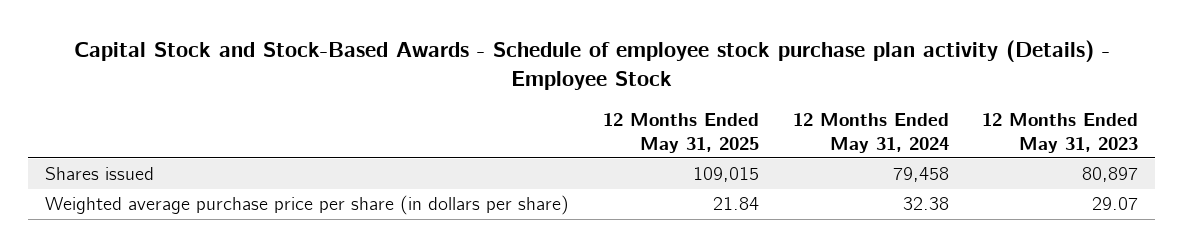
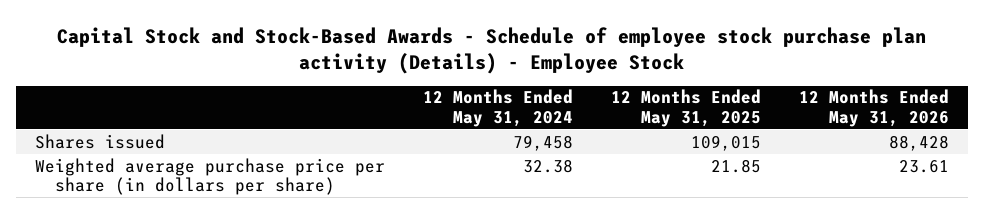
- | 12 Months Ended May 31, 2025 | 12 Months Ended May 31, 2024 | 12 Months Ended May 31, 2023
+ | 12 Months Ended May 31, 2024 | 12 Months Ended May 31, 2025 | 12 Months Ended May 31, 2026
- Weighted average purchase price per share (in dollars per share) | 21.84 | 32.38 | 29.07
+ Weighted average purchase price per share (in dollars per share) | 32.38 | 21.85 | 23.61

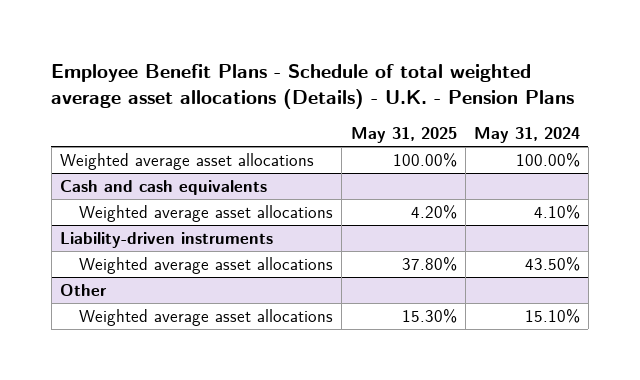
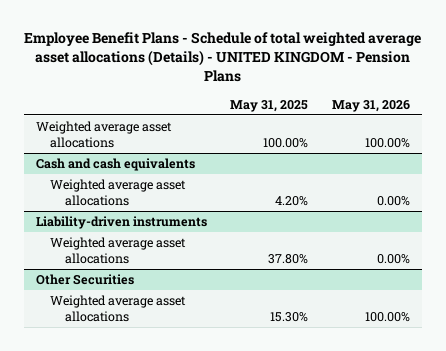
- Employee Benefit Plans - Schedule of total weighted average asset allocations (Details) - U.K. - Pension Plans
+ Employee Benefit Plans - Schedule of total weighted average asset allocations (Details) - UNITED KINGDOM - Pension Plans
- | May 31, 2025 | May 31, 2024
+ | May 31, 2025 | May 31, 2026
- Other
+ Other Securities

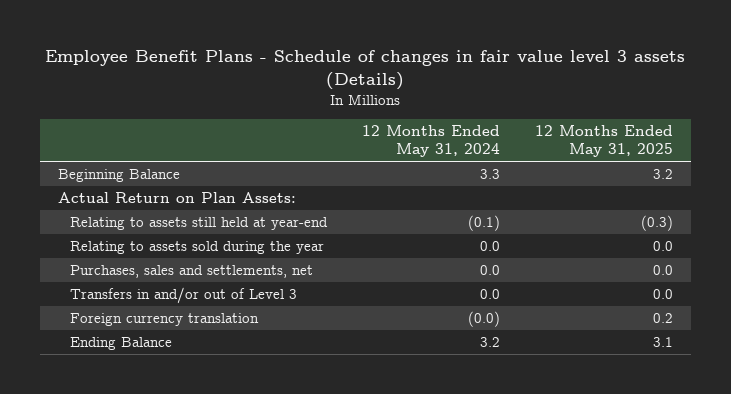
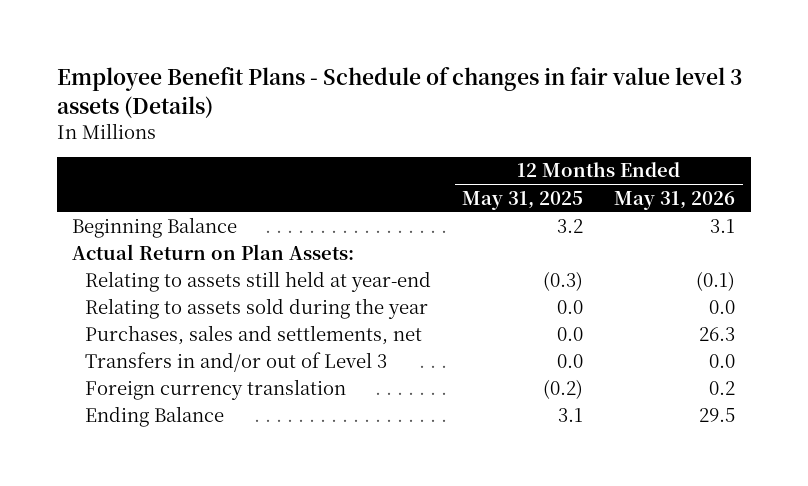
- | 12 Months Ended May 31, 2024 | 12 Months Ended May 31, 2025
+ | 12 Months Ended May 31, 2025 | 12 Months Ended May 31, 2026
- Foreign currency translation | (0.0) | 0.2
+ Foreign currency translation | (0.2) | 0.2

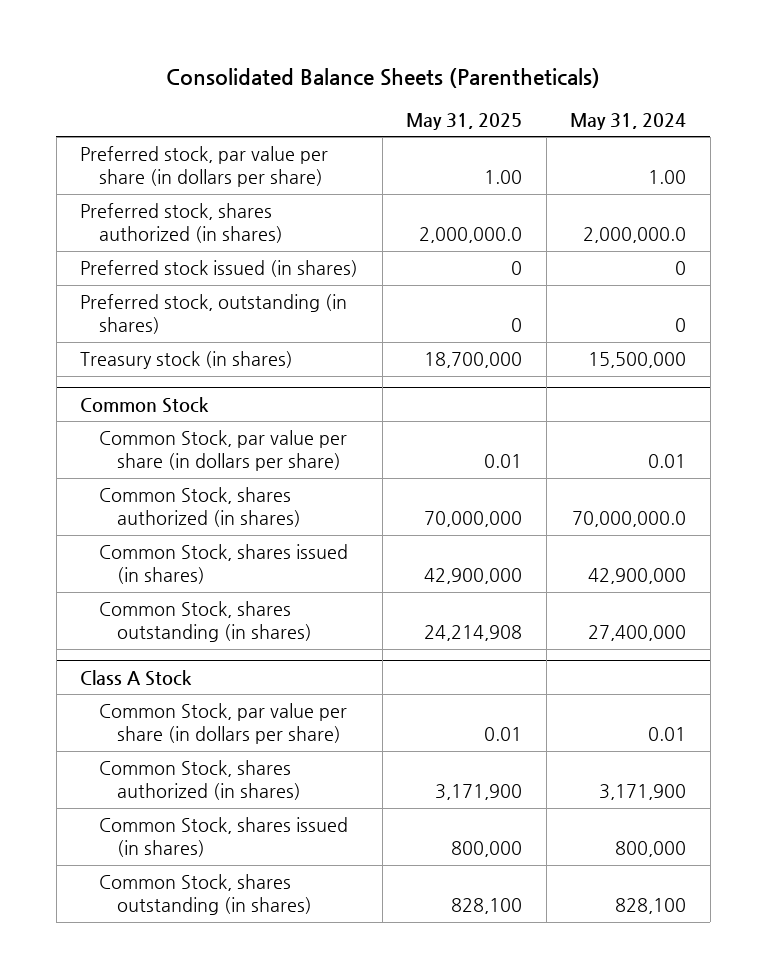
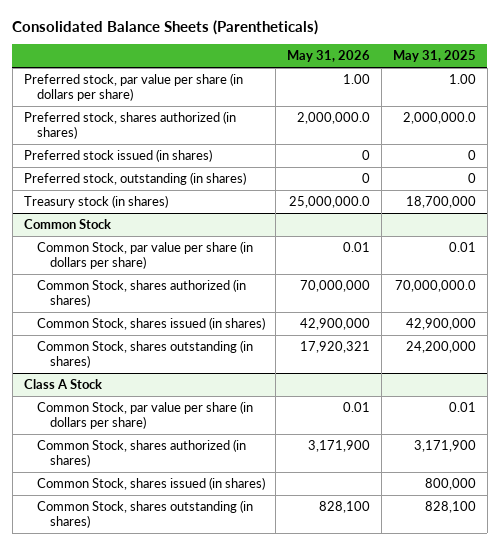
- | May 31, 2025 | May 31, 2024
+ | May 31, 2026 | May 31, 2025
@ Common Stock
- Common Stock, shares authorized (in shares) | 70,000,000 | 70,000,000.0
+ Common Stock, shares authorized (in shares) | 70,000,000 | 70,000,000.0
- Common Stock, shares outstanding (in shares) | 24,214,908 | 27,400,000
+ Common Stock, shares outstanding (in shares) | 17,920,321 | 24,200,000

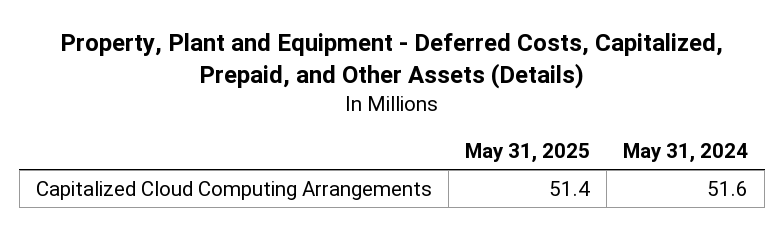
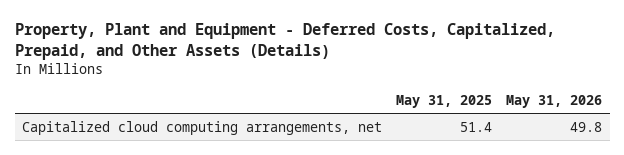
- | May 31, 2025 | May 31, 2024
+ | May 31, 2025 | May 31, 2026
- Capitalized Cloud Computing Arrangements | 51.4 | 51.6
+ Capitalized cloud computing arrangements, net | 51.4 | 49.8

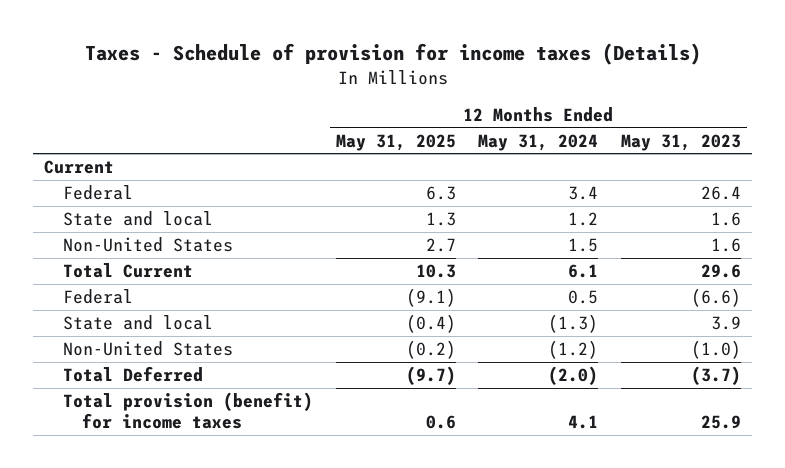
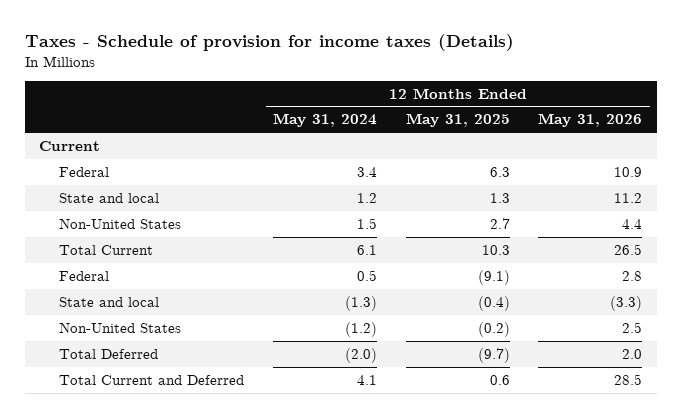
- | 12 Months Ended May 31, 2025 | 12 Months Ended May 31, 2024 | 12 Months Ended May 31, 2023
+ | 12 Months Ended May 31, 2024 | 12 Months Ended May 31, 2025 | 12 Months Ended May 31, 2026
- Total provision (benefit) for income taxes | 0.6 | 4.1 | 25.9
+ Total Current and Deferred | 4.1 | 0.6 | 28.5

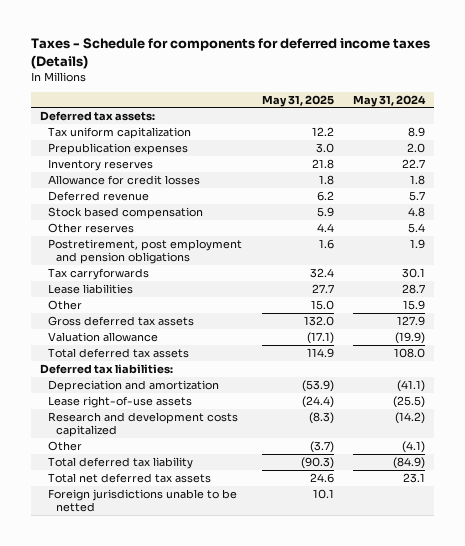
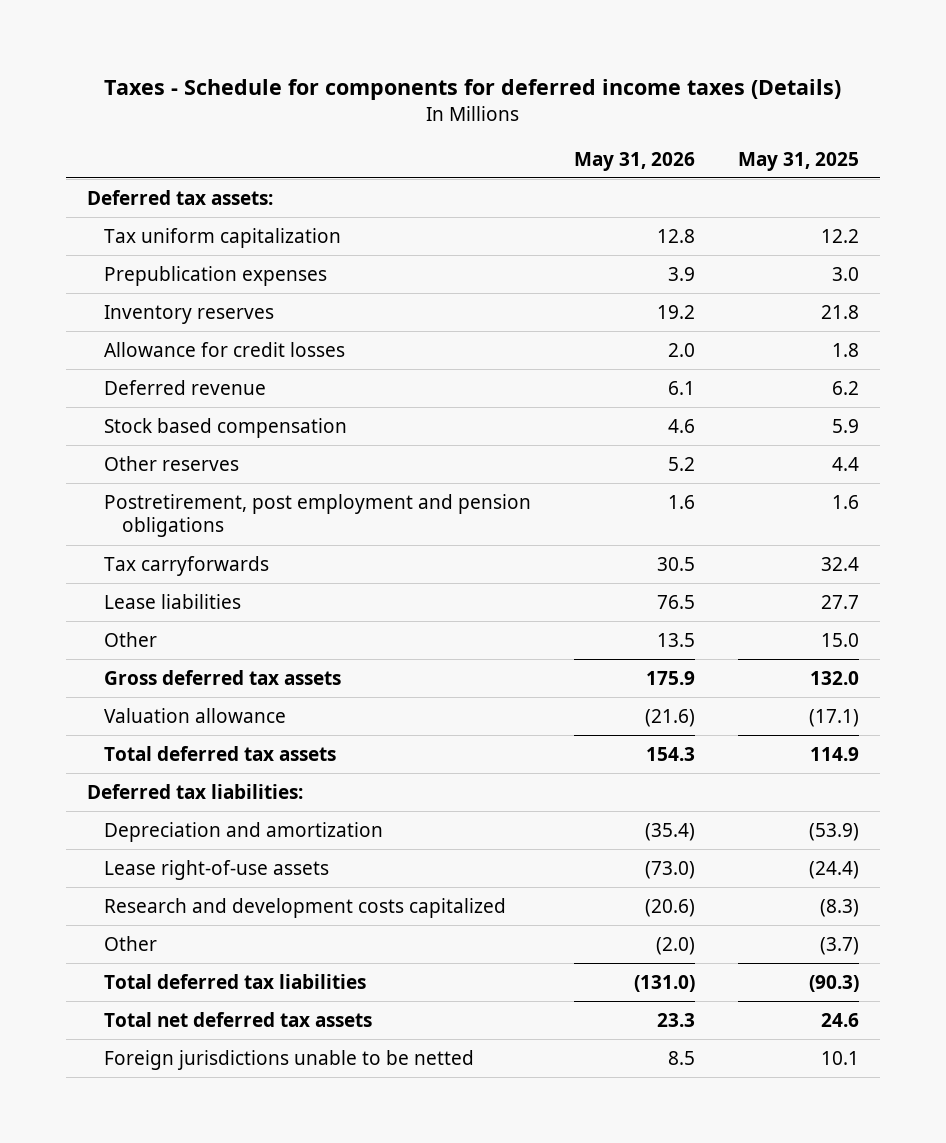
- | May 31, 2025 | May 31, 2024
+ | May 31, 2026 | May 31, 2025
- Total deferred tax liability | (90.3) | (84.9)
+ Total deferred tax liabilities | (131.0) | (90.3)

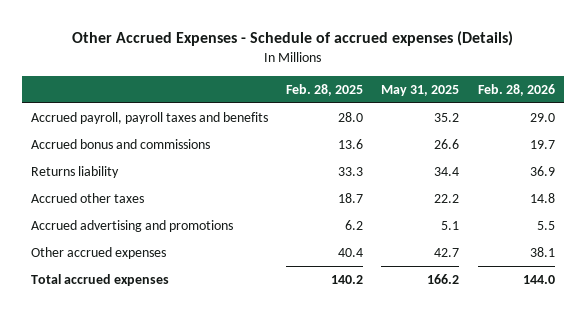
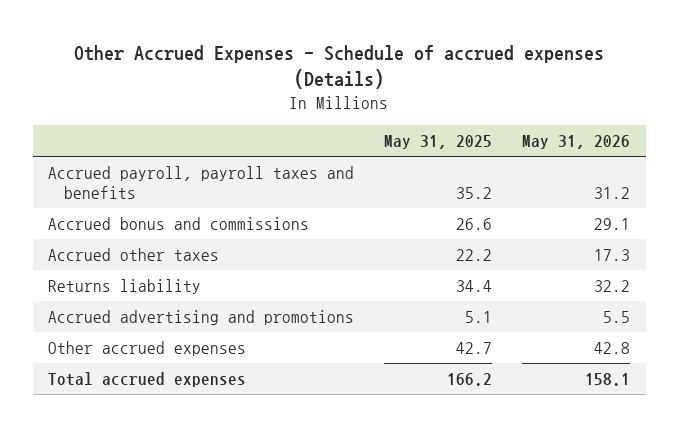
- | Feb. 28, 2025 | May 31, 2025 | Feb. 28, 2026
+ | May 31, 2025 | May 31, 2026
moved down: Returns liability | 34.4 | 32.2

